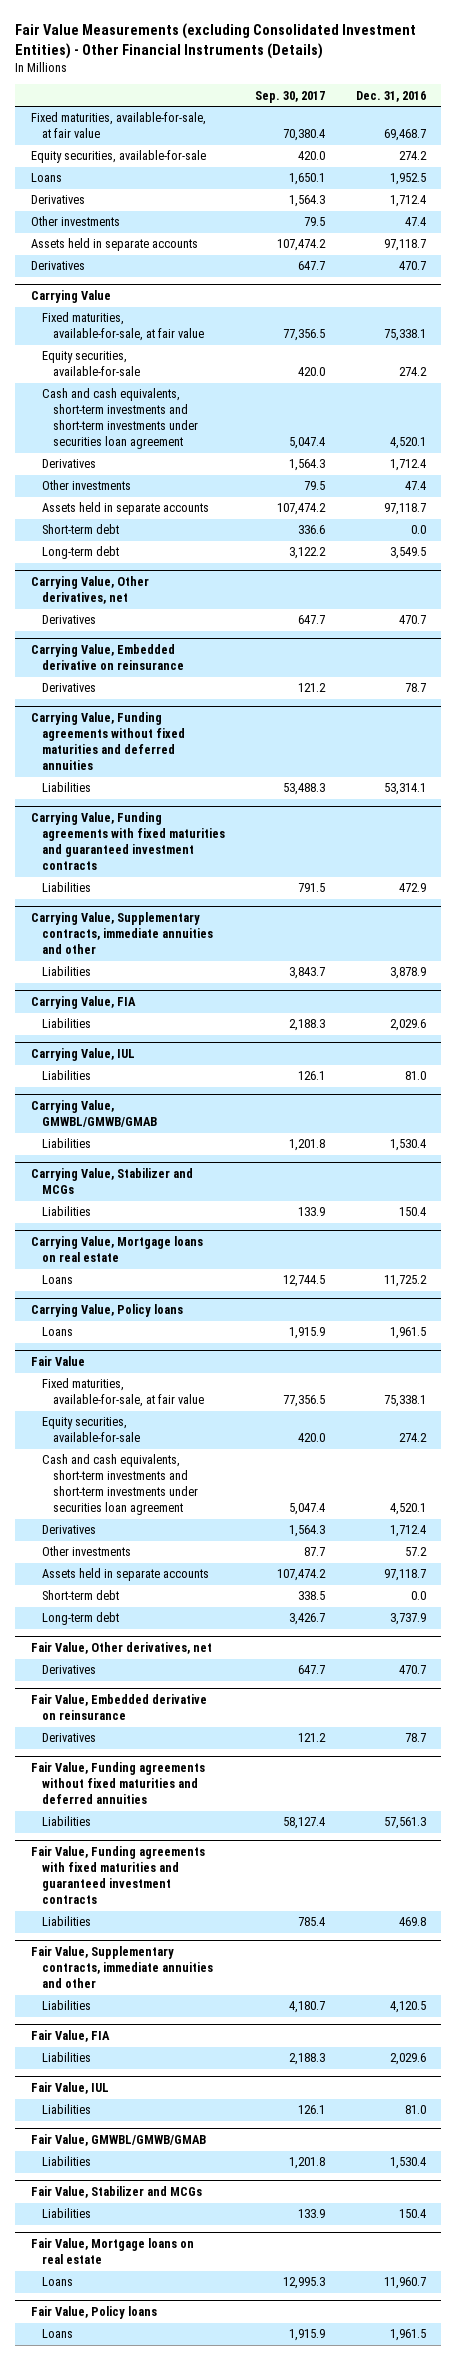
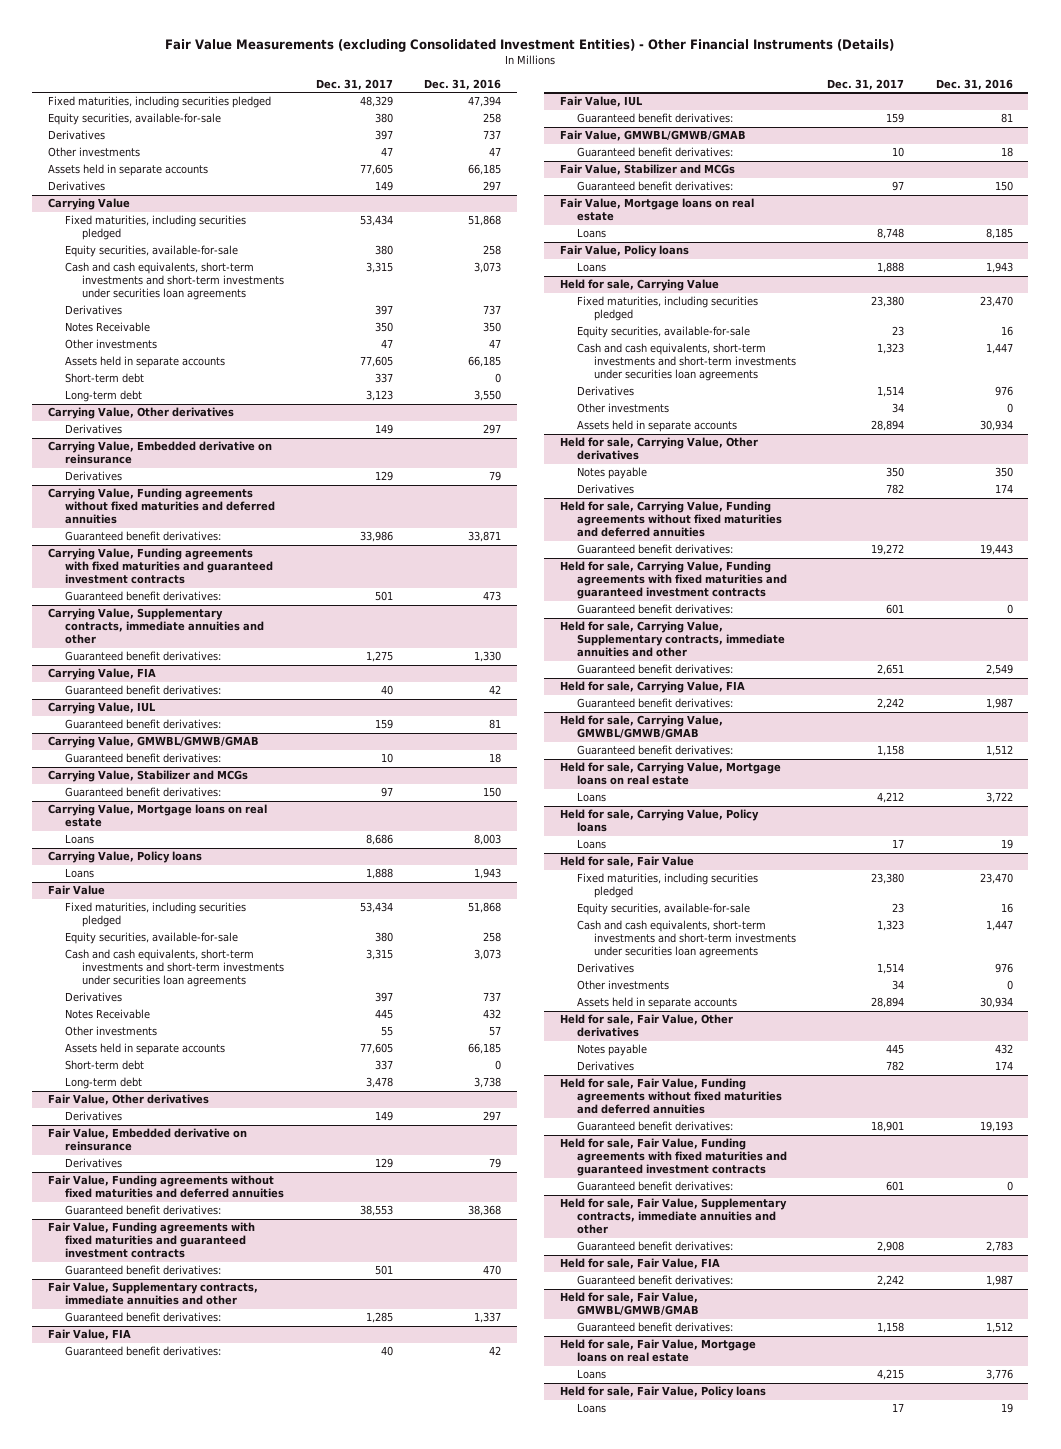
- | Sep. 30, 2017 | Dec. 31, 2016
+ | Dec. 31, 2017 | Dec. 31, 2016
- Fixed maturities, available-for-sale, at fair value | 70,380.4 | 69,468.7
- Equity securities, available-for-sale | 420.0 | 274.2
- Loans | 1,650.1 | 1,952.5
- Derivatives | 1,564.3 | 1,712.4
- Other investments | 79.5 | 47.4
- Assets held in separate accounts | 107,474.2 | 97,118.7
- Derivatives | 647.7 | 470.7
+ Fixed maturities, including securities pledged | 48,329 | 47,394
+ Equity securities, available-for-sale | 380 | 258
+ Derivatives | 397 | 737
+ Other investments | 47 | 47
+ Assets held in separate accounts | 77,605 | 66,185
+ Derivatives | 149 | 297
@ Carrying Value
- Fixed maturities, available-for-sale, at fair value | 77,356.5 | 75,338.1
- Equity securities, available-for-sale | 420.0 | 274.2
- Cash and cash equivalents, short-term investments and short-term investments under securities loan agreement | 5,047.4 | 4,520.1
- Derivatives | 1,564.3 | 1,712.4
- Other investments | 79.5 | 47.4
- Assets held in separate accounts | 107,474.2 | 97,118.7
- Short-term debt | 336.6 | 0.0
- Long-term debt | 3,122.2 | 3,549.5
- Carrying Value, Other derivatives, net
- Derivatives | 647.7 | 470.7
@ Carrying Value
+ Fixed maturities, including securities pledged | 53,434 | 51,868
+ Equity securities, available-for-sale | 380 | 258
+ Cash and cash equivalents, short-term investments and short-term investments under securities loan agreements | 3,315 | 3,073
+ Derivatives | 397 | 737
+ Notes Receivable | 350 | 350
+ Other investments | 47 | 47
+ Assets held in separate accounts | 77,605 | 66,185
+ Short-term debt | 337 | 0
+ Long-term debt | 3,123 | 3,550
+ Carrying Value, Other derivatives
+ Derivatives | 149 | 297
@ Carrying Value, Embedded derivative on reinsurance
- Derivatives | 121.2 | 78.7
+ Derivatives | 129 | 79
@ Carrying Value, Funding agreements without fixed maturities and deferred annuities
- Liabilities | 53,488.3 | 53,314.1
+ Guaranteed benefit derivatives: | 33,986 | 33,871
@ Carrying Value, Funding agreements with fixed maturities and guaranteed investment contracts
- Liabilities | 791.5 | 472.9
+ Guaranteed benefit derivatives: | 501 | 473
@ Carrying Value, Supplementary contracts, immediate annuities and other
- Liabilities | 3,843.7 | 3,878.9
+ Guaranteed benefit derivatives: | 1,275 | 1,330
@ Carrying Value, FIA
- Liabilities | 2,188.3 | 2,029.6
+ Guaranteed benefit derivatives: | 40 | 42
@ Carrying Value, IUL
- Liabilities | 126.1 | 81.0
+ Guaranteed benefit derivatives: | 159 | 81
@ Carrying Value, GMWBL/GMWB/GMAB
- Liabilities | 1,201.8 | 1,530.4
+ Guaranteed benefit derivatives: | 10 | 18
@ Carrying Value, Stabilizer and MCGs
- Liabilities | 133.9 | 150.4
+ Guaranteed benefit derivatives: | 97 | 150
@ Carrying Value, Mortgage loans on real estate
- Loans | 12,744.5 | 11,725.2
+ Loans | 8,686 | 8,003
@ Carrying Value, Policy loans
- Loans | 1,915.9 | 1,961.5
+ Loans | 1,888 | 1,943
@ Fair Value
- Fixed maturities, available-for-sale, at fair value | 77,356.5 | 75,338.1
- Equity securities, available-for-sale | 420.0 | 274.2
- Cash and cash equivalents, short-term investments and short-term investments under securities loan agreement | 5,047.4 | 4,520.1
- Derivatives | 1,564.3 | 1,712.4
- Other investments | 87.7 | 57.2
- Assets held in separate accounts | 107,474.2 | 97,118.7
- Short-term debt | 338.5 | 0.0
- Long-term debt | 3,426.7 | 3,737.9
- Fair Value, Other derivatives, net
- Derivatives | 647.7 | 470.7
@ Fair Value
+ Fixed maturities, including securities pledged | 53,434 | 51,868
+ Equity securities, available-for-sale | 380 | 258
+ Cash and cash equivalents, short-term investments and short-term investments under securities loan agreements | 3,315 | 3,073
+ Derivatives | 397 | 737
+ Notes Receivable | 445 | 432
+ Other investments | 55 | 57
+ Assets held in separate accounts | 77,605 | 66,185
+ Short-term debt | 337 | 0
+ Long-term debt | 3,478 | 3,738
+ Fair Value, Other derivatives
+ Derivatives | 149 | 297
@ Fair Value, Embedded derivative on reinsurance
- Derivatives | 121.2 | 78.7
+ Derivatives | 129 | 79
@ Fair Value, Funding agreements without fixed maturities and deferred annuities
- Liabilities | 58,127.4 | 57,561.3
+ Guaranteed benefit derivatives: | 38,553 | 38,368
@ Fair Value, Funding agreements with fixed maturities and guaranteed investment contracts
- Liabilities | 785.4 | 469.8
+ Guaranteed benefit derivatives: | 501 | 470
@ Fair Value, Supplementary contracts, immediate annuities and other
- Liabilities | 4,180.7 | 4,120.5
+ Guaranteed benefit derivatives: | 1,285 | 1,337
@ Fair Value, FIA
- Liabilities | 2,188.3 | 2,029.6
+ Guaranteed benefit derivatives: | 40 | 42
@ Fair Value, IUL
- Liabilities | 126.1 | 81.0
+ Guaranteed benefit derivatives: | 159 | 81
@ Fair Value, GMWBL/GMWB/GMAB
- Liabilities | 1,201.8 | 1,530.4
+ Guaranteed benefit derivatives: | 10 | 18
@ Fair Value, Stabilizer and MCGs
- Liabilities | 133.9 | 150.4
+ Guaranteed benefit derivatives: | 97 | 150
@ Fair Value, Mortgage loans on real estate
- Loans | 12,995.3 | 11,960.7
+ Loans | 8,748 | 8,185
@ Fair Value, Policy loans
- Loans | 1,915.9 | 1,961.5
+ Loans | 1,888 | 1,943
+ Held for sale, Carrying Value
+ Fixed maturities, including securities pledged | 23,380 | 23,470
+ Equity securities, available-for-sale | 23 | 16
+ Cash and cash equivalents, short-term investments and short-term investments under securities loan agreements | 1,323 | 1,447
+ Derivatives | 1,514 | 976
+ Other investments | 34 | 0
+ Assets held in separate accounts | 28,894 | 30,934
+ Held for sale, Carrying Value, Other derivatives
+ Notes payable | 350 | 350
+ Derivatives | 782 | 174
+ Held for sale, Carrying Value, Funding agreements without fixed maturities and deferred annuities
+ Guaranteed benefit derivatives: | 19,272 | 19,443
+ Held for sale, Carrying Value, Funding agreements with fixed maturities and guaranteed investment contracts
+ Guaranteed benefit derivatives: | 601 | 0
+ Held for sale, Carrying Value, Supplementary contracts, immediate annuities and other
+ Guaranteed benefit derivatives: | 2,651 | 2,549
+ Held for sale, Carrying Value, FIA
+ Guaranteed benefit derivatives: | 2,242 | 1,987
+ Held for sale, Carrying Value, GMWBL/GMWB/GMAB
+ Guaranteed benefit derivatives: | 1,158 | 1,512
+ Held for sale, Carrying Value, Mortgage loans on real estate
+ Loans | 4,212 | 3,722
+ Held for sale, Carrying Value, Policy loans
+ Loans | 17 | 19
+ Held for sale, Fair Value
+ Fixed maturities, including securities pledged | 23,380 | 23,470
+ Equity securities, available-for-sale | 23 | 16
+ Cash and cash equivalents, short-term investments and short-term investments under securities loan agreements | 1,323 | 1,447
+ Derivatives | 1,514 | 976
+ Other investments | 34 | 0
+ Assets held in separate accounts | 28,894 | 30,934
+ Held for sale, Fair Value, Other derivatives
+ Notes payable | 445 | 432
+ Derivatives | 782 | 174
+ Held for sale, Fair Value, Funding agreements without fixed maturities and deferred annuities
+ Guaranteed benefit derivatives: | 18,901 | 19,193
+ Held for sale, Fair Value, Funding agreements with fixed maturities and guaranteed investment contracts
+ Guaranteed benefit derivatives: | 601 | 0
+ Held for sale, Fair Value, Supplementary contracts, immediate annuities and other
+ Guaranteed benefit derivatives: | 2,908 | 2,783
+ Held for sale, Fair Value, FIA
+ Guaranteed benefit derivatives: | 2,242 | 1,987
+ Held for sale, Fair Value, GMWBL/GMWB/GMAB
+ Guaranteed benefit derivatives: | 1,158 | 1,512
+ Held for sale, Fair Value, Mortgage loans on real estate
+ Loans | 4,215 | 3,776
+ Held for sale, Fair Value, Policy loans
+ Loans | 17 | 19

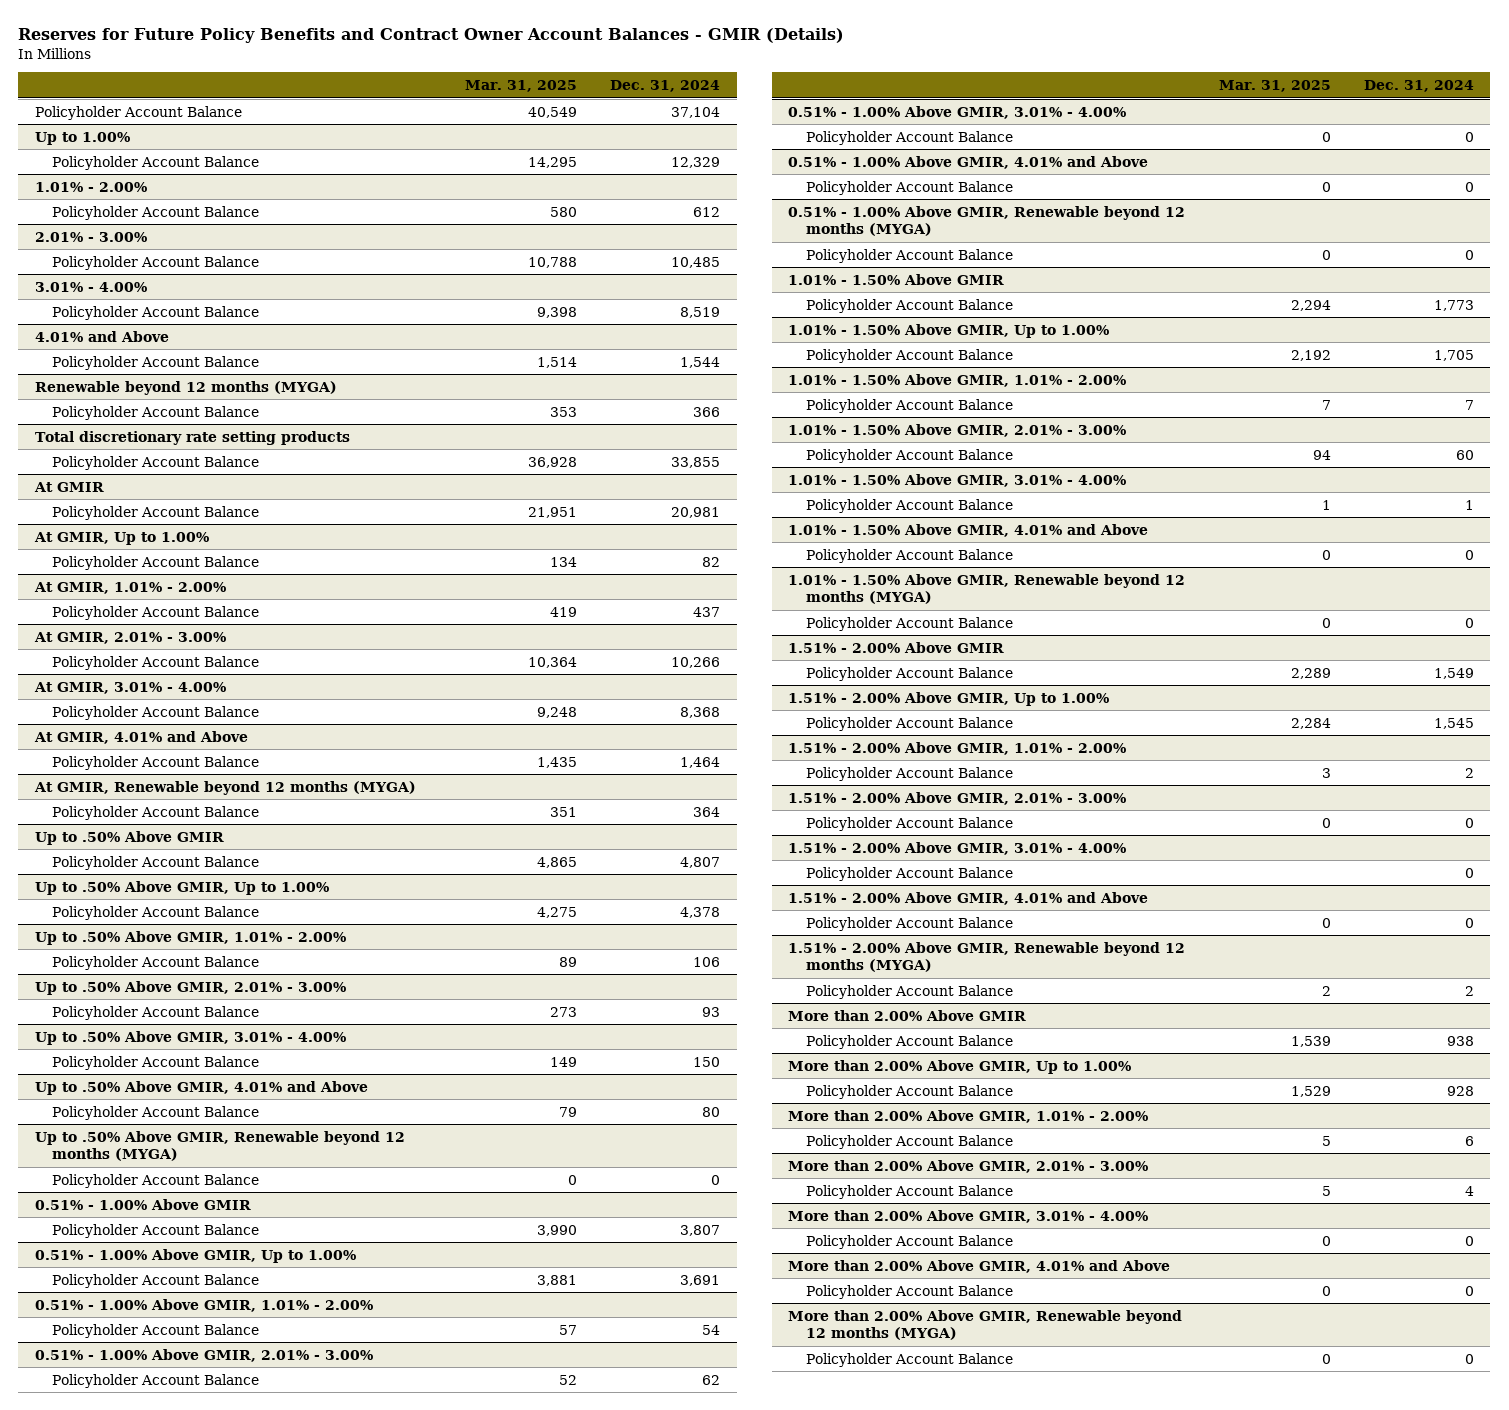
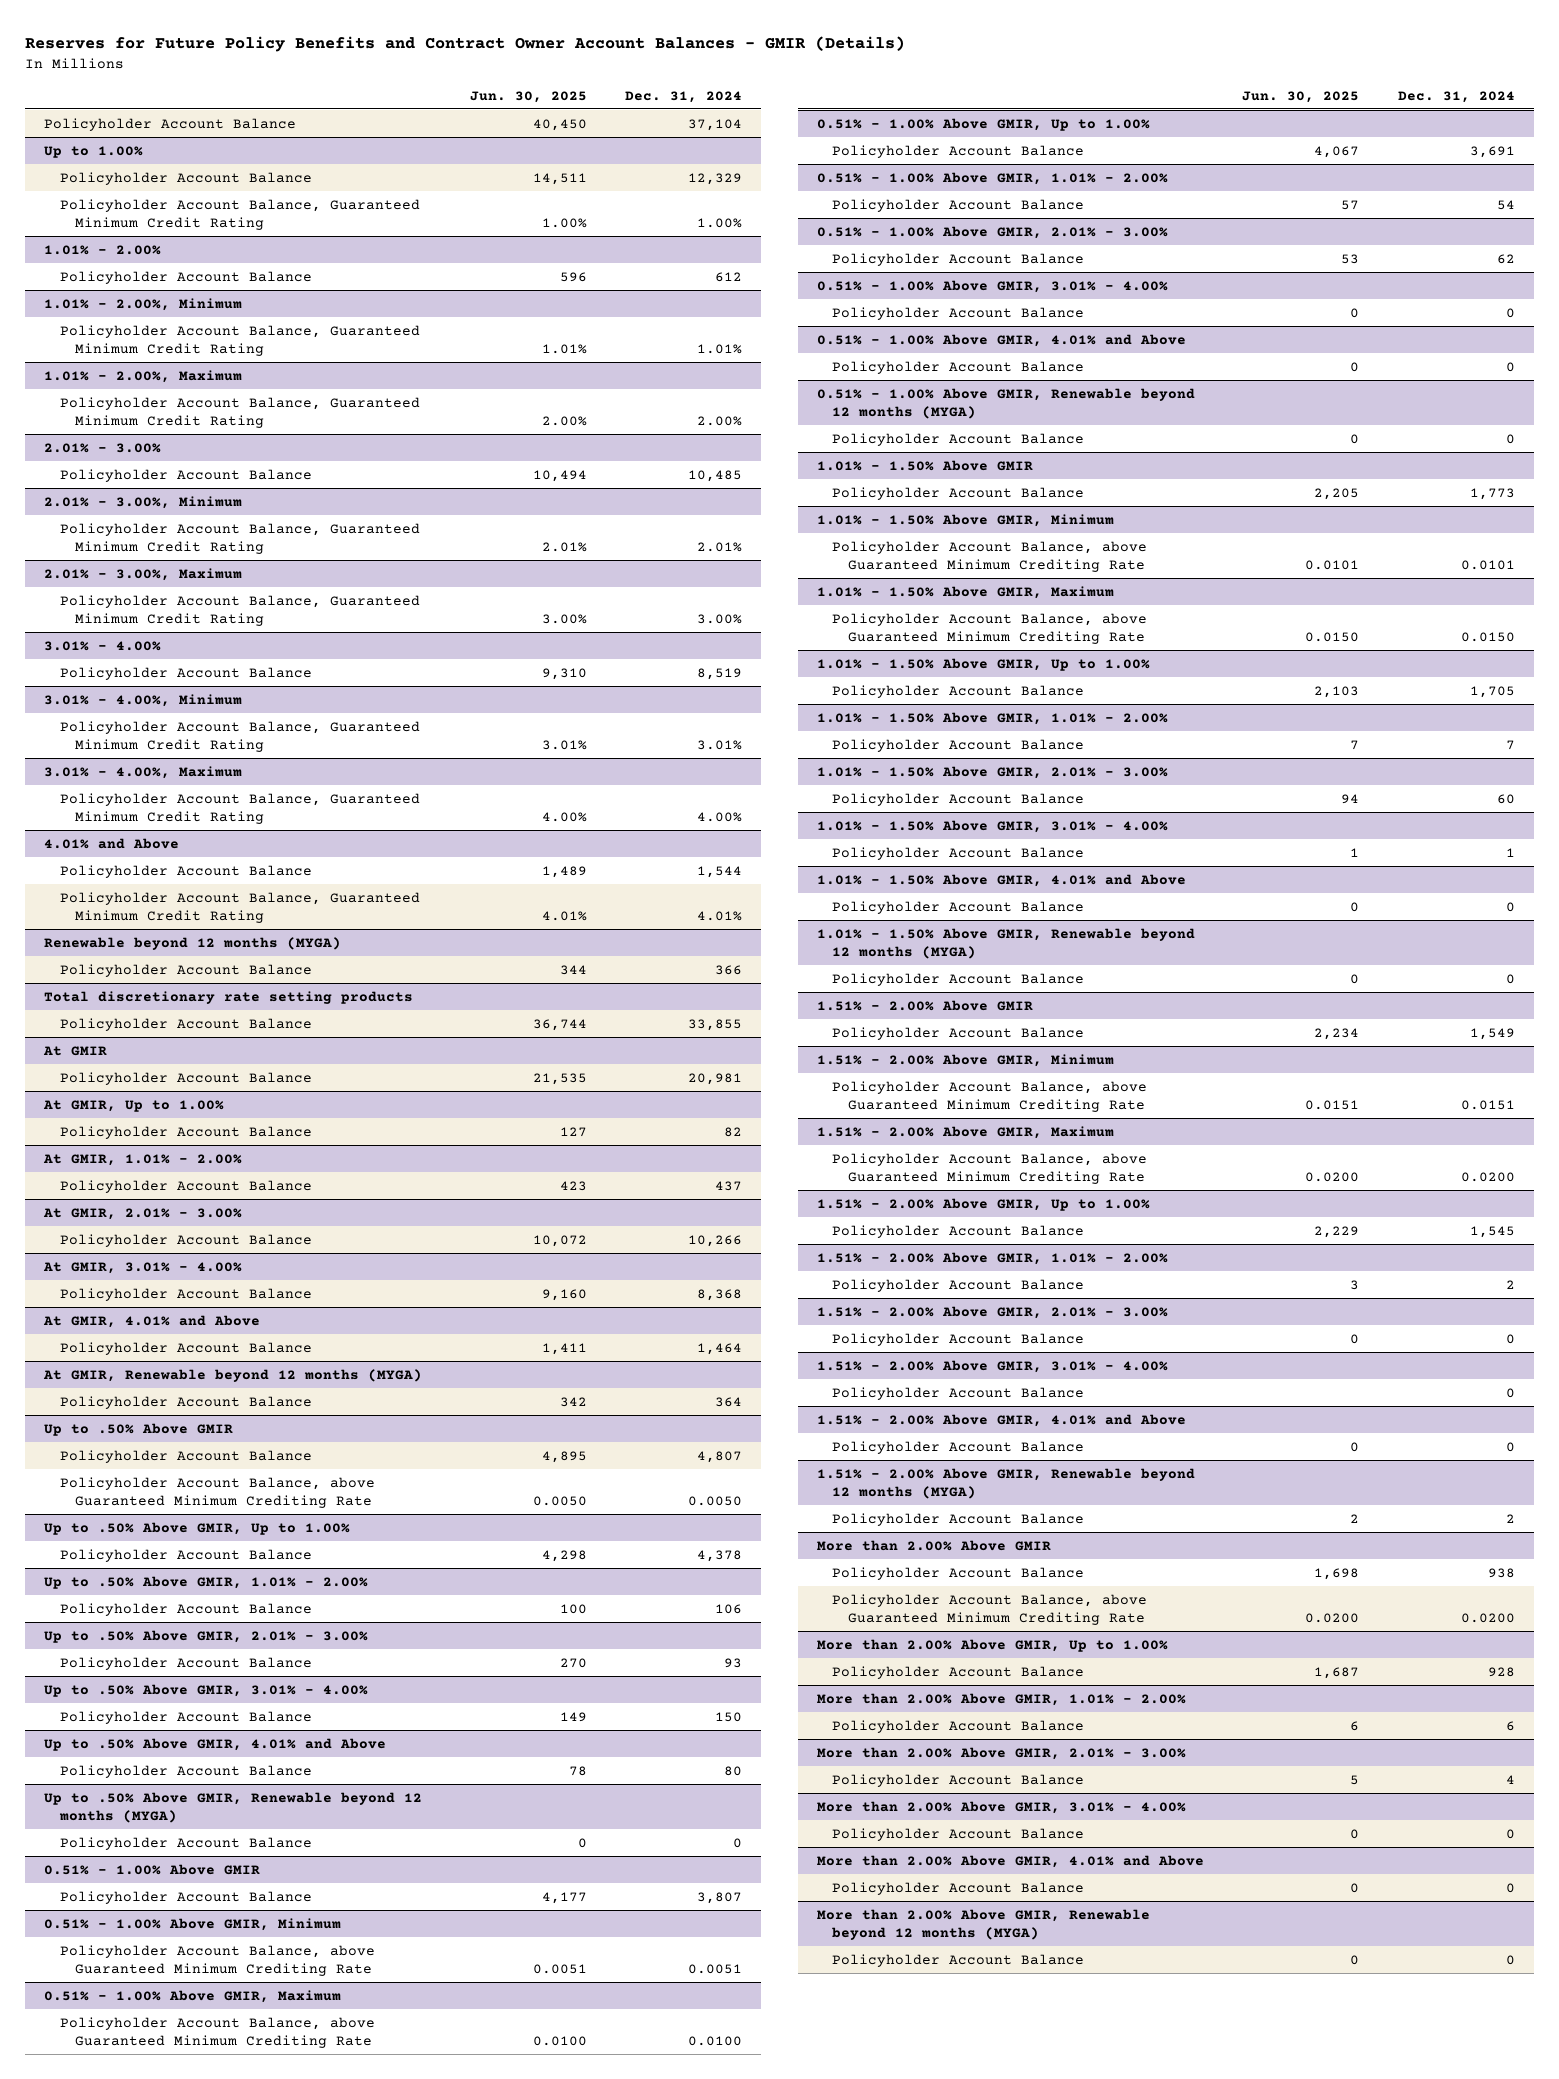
- | Mar. 31, 2025 | Dec. 31, 2024
+ | Jun. 30, 2025 | Dec. 31, 2024
@ Up to 1.00%
+ Policyholder Account Balance, Guaranteed Minimum Credit Rating | 1.00% | 1.00%
+ 1.01% - 2.00%, Minimum
+ Policyholder Account Balance, Guaranteed Minimum Credit Rating | 1.01% | 1.01%
+ 1.01% - 2.00%, Maximum
+ Policyholder Account Balance, Guaranteed Minimum Credit Rating | 2.00% | 2.00%
+ 2.01% - 3.00%, Minimum
+ Policyholder Account Balance, Guaranteed Minimum Credit Rating | 2.01% | 2.01%
+ 2.01% - 3.00%, Maximum
+ Policyholder Account Balance, Guaranteed Minimum Credit Rating | 3.00% | 3.00%
+ 3.01% - 4.00%, Minimum
+ Policyholder Account Balance, Guaranteed Minimum Credit Rating | 3.01% | 3.01%
+ 3.01% - 4.00%, Maximum
+ Policyholder Account Balance, Guaranteed Minimum Credit Rating | 4.00% | 4.00%
@ 4.01% and Above
+ Policyholder Account Balance, Guaranteed Minimum Credit Rating | 4.01% | 4.01%
@ Up to .50% Above GMIR
+ Policyholder Account Balance, above Guaranteed Minimum Crediting Rate | 0.0050 | 0.0050
+ 0.51% - 1.00% Above GMIR, Minimum
+ Policyholder Account Balance, above Guaranteed Minimum Crediting Rate | 0.0051 | 0.0051
+ 0.51% - 1.00% Above GMIR, Maximum
+ Policyholder Account Balance, above Guaranteed Minimum Crediting Rate | 0.0100 | 0.0100
+ 1.01% - 1.50% Above GMIR, Minimum
+ Policyholder Account Balance, above Guaranteed Minimum Crediting Rate | 0.0101 | 0.0101
+ 1.01% - 1.50% Above GMIR, Maximum
+ Policyholder Account Balance, above Guaranteed Minimum Crediting Rate | 0.0150 | 0.0150
+ 1.51% - 2.00% Above GMIR, Minimum
+ Policyholder Account Balance, above Guaranteed Minimum Crediting Rate | 0.0151 | 0.0151
+ 1.51% - 2.00% Above GMIR, Maximum
+ Policyholder Account Balance, above Guaranteed Minimum Crediting Rate | 0.0200 | 0.0200
@ More than 2.00% Above GMIR
+ Policyholder Account Balance, above Guaranteed Minimum Crediting Rate | 0.0200 | 0.0200

